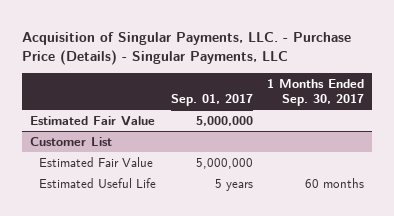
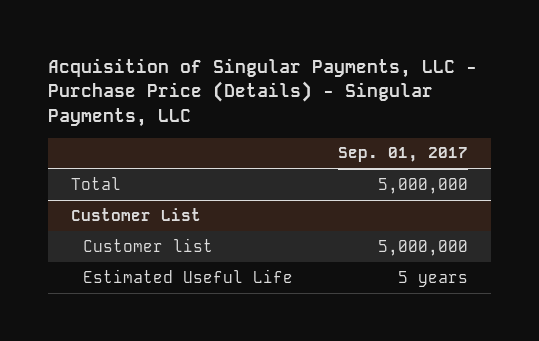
- Acquisition of Singular Payments, LLC. - Purchase Price (Details) - Singular Payments, LLC
+ Acquisition of Singular Payments, LLC - Purchase Price (Details) - Singular Payments, LLC
- | Sep. 01, 2017 | 1 Months Ended Sep. 30, 2017
+ | Sep. 01, 2017
- Estimated Fair Value | 5,000,000 |
+ Total | 5,000,000
@ Customer List
- Estimated Fair Value | 5,000,000 |
+ Customer list | 5,000,000

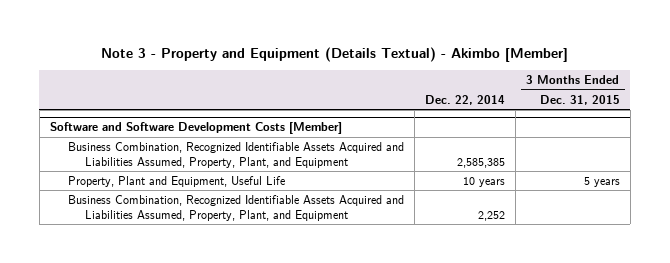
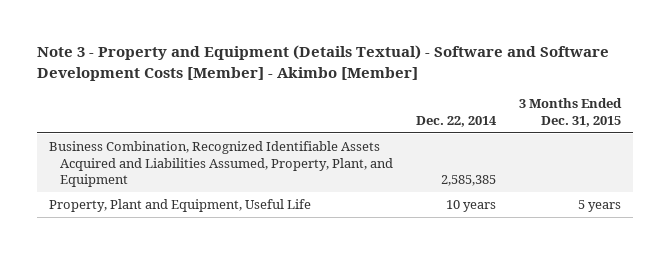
- Note 3 - Property and Equipment (Details Textual) - Akimbo [Member]
+ Note 3 - Property and Equipment (Details Textual) - Software and Software Development Costs [Member] - Akimbo [Member]
- Software and Software Development Costs [Member]
- Business Combination, Recognized Identifiable Assets Acquired and Liabilities Assumed, Property, Plant, and Equipment | 2,252 |

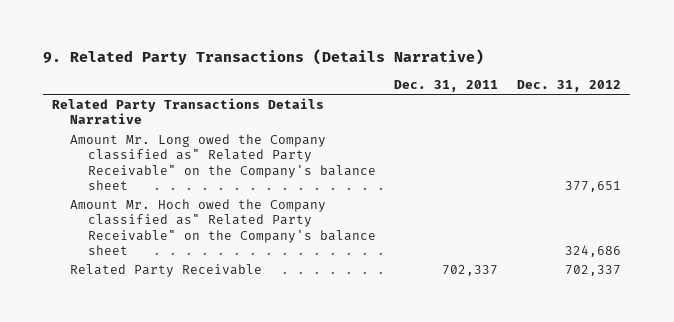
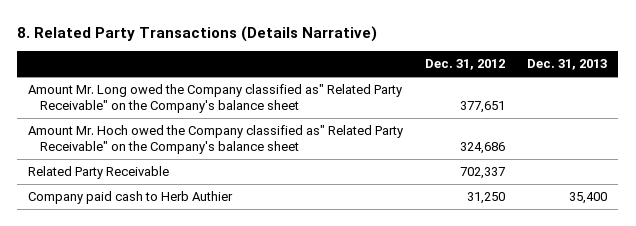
- 9. Related Party Transactions (Details Narrative)
+ 8. Related Party Transactions (Details Narrative)
- | Dec. 31, 2011 | Dec. 31, 2012
+ | Dec. 31, 2012 | Dec. 31, 2013
- Related Party Transactions Details Narrative
+ Company paid cash to Herb Authier | 31,250 | 35,400

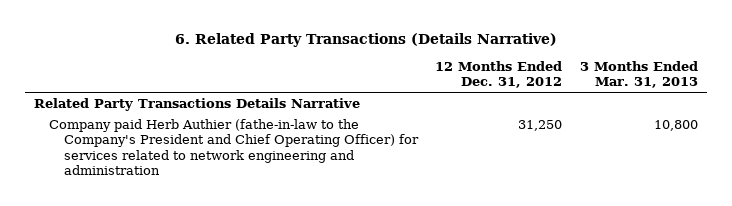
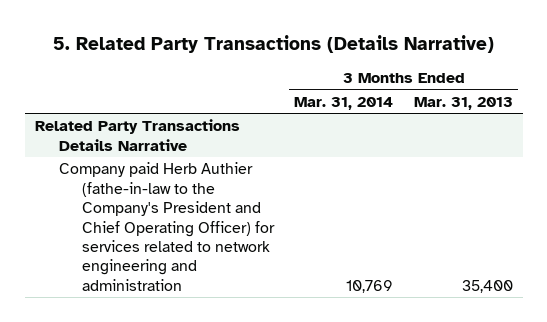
- 6. Related Party Transactions (Details Narrative)
+ 5. Related Party Transactions (Details Narrative)
- | 12 Months Ended Dec. 31, 2012 | 3 Months Ended Mar. 31, 2013
+ | 3 Months Ended Mar. 31, 2014 | 3 Months Ended Mar. 31, 2013
- Company paid Herb Authier (fathe-in-law to the Company's President and Chief Operating Officer) for services related to network engineering and administration | 31,250 | 10,800
+ Company paid Herb Authier (fathe-in-law to the Company's President and Chief Operating Officer) for services related to network engineering and administration | 10,769 | 35,400

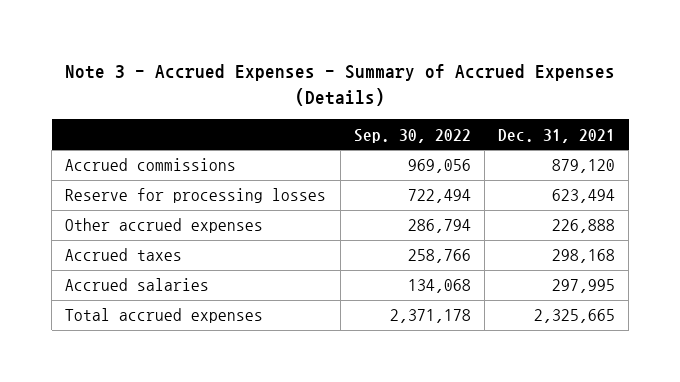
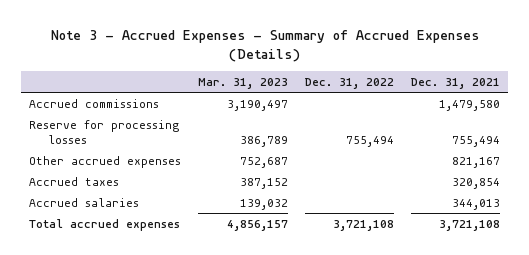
- | Sep. 30, 2022 | Dec. 31, 2021
+ | Mar. 31, 2023 | Dec. 31, 2022 | Dec. 31, 2021
- Accrued commissions | 969,056 | 879,120
- Reserve for processing losses | 722,494 | 623,494
- Other accrued expenses | 286,794 | 226,888
- Accrued taxes | 258,766 | 298,168
- Accrued salaries | 134,068 | 297,995
- Total accrued expenses | 2,371,178 | 2,325,665
+ Accrued commissions | 3,190,497 | | 1,479,580
+ Reserve for processing losses | 386,789 | 755,494 | 755,494
+ Other accrued expenses | 752,687 | | 821,167
+ Accrued taxes | 387,152 | | 320,854
+ Accrued salaries | 139,032 | | 344,013
+ Total accrued expenses | 4,856,157 | 3,721,108 | 3,721,108

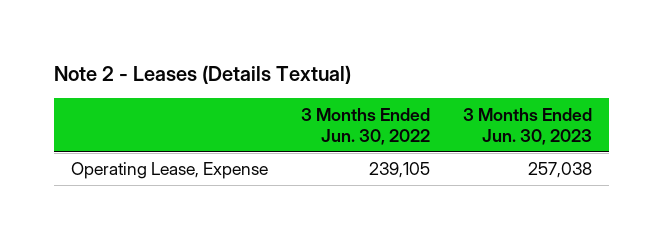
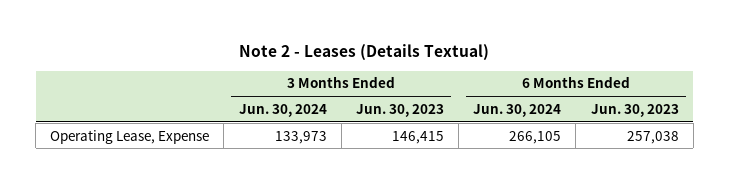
- | 3 Months Ended Jun. 30, 2022 | 3 Months Ended Jun. 30, 2023
+ | 3 Months Ended Jun. 30, 2024 | 3 Months Ended Jun. 30, 2023 | 6 Months Ended Jun. 30, 2024 | 6 Months Ended Jun. 30, 2023
- Operating Lease, Expense | 239,105 | 257,038
+ Operating Lease, Expense | 133,973 | 146,415 | 266,105 | 257,038

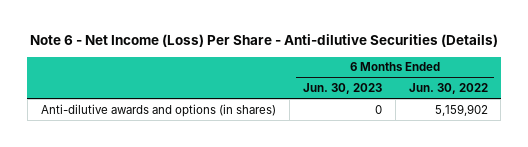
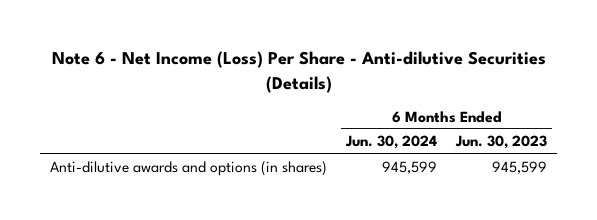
- | 6 Months Ended Jun. 30, 2023 | 6 Months Ended Jun. 30, 2022
+ | 6 Months Ended Jun. 30, 2024 | 6 Months Ended Jun. 30, 2023
- Anti-dilutive awards and options (in shares) | 0 | 5,159,902
+ Anti-dilutive awards and options (in shares) | 945,599 | 945,599

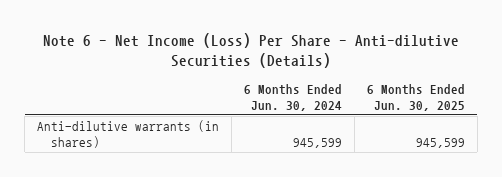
- | 6 Months Ended Jun. 30, 2024 | 6 Months Ended Jun. 30, 2023
+ | 6 Months Ended Jun. 30, 2024 | 6 Months Ended Jun. 30, 2025
- Anti-dilutive awards and options (in shares) | 945,599 | 945,599
+ Anti-dilutive warrants (in shares) | 945,599 | 945,599

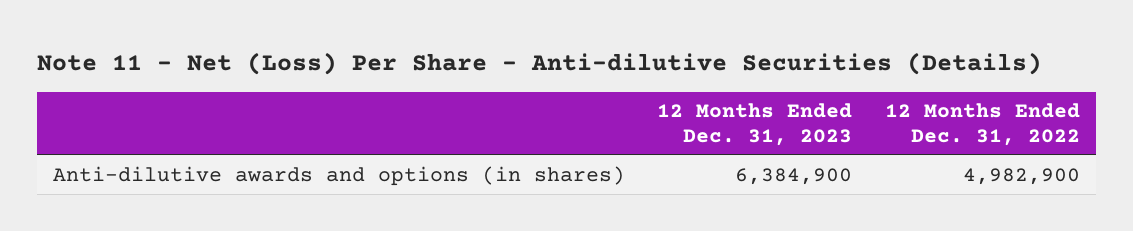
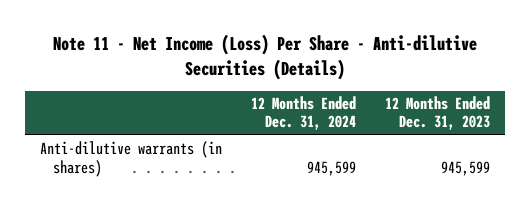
- Note 11 - Net (Loss) Per Share - Anti-dilutive Securities (Details)
+ Note 11 - Net Income (Loss) Per Share - Anti-dilutive Securities (Details)
- | 12 Months Ended Dec. 31, 2023 | 12 Months Ended Dec. 31, 2022
+ | 12 Months Ended Dec. 31, 2024 | 12 Months Ended Dec. 31, 2023
- Anti-dilutive awards and options (in shares) | 6,384,900 | 4,982,900
+ Anti-dilutive warrants (in shares) | 945,599 | 945,599

